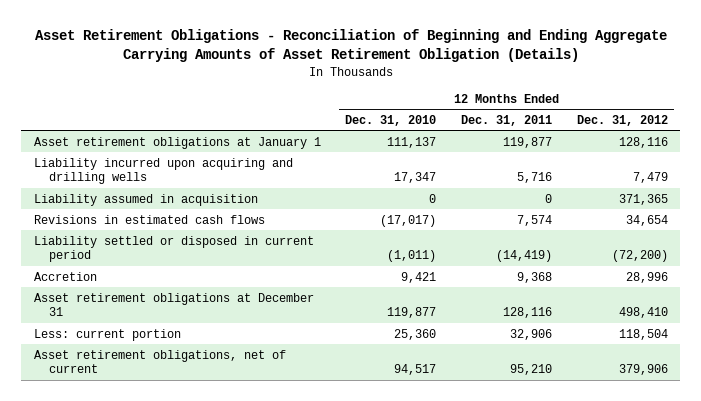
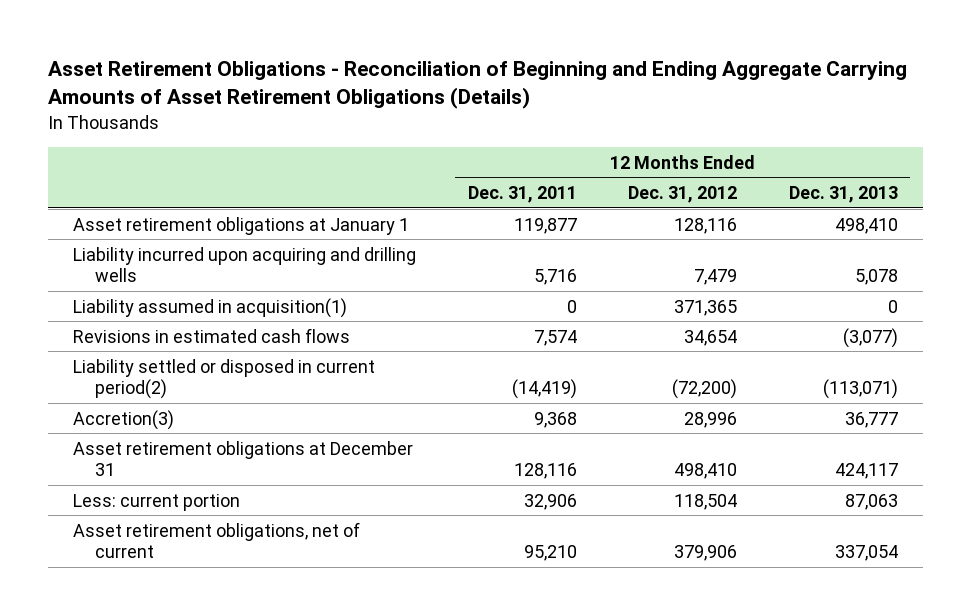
- Asset Retirement Obligations - Reconciliation of Beginning and Ending Aggregate Carrying Amounts of Asset Retirement Obligation (Details)
+ Asset Retirement Obligations - Reconciliation of Beginning and Ending Aggregate Carrying Amounts of Asset Retirement Obligations (Details)
- | 12 Months Ended Dec. 31, 2010 | 12 Months Ended Dec. 31, 2011 | 12 Months Ended Dec. 31, 2012
+ | 12 Months Ended Dec. 31, 2011 | 12 Months Ended Dec. 31, 2012 | 12 Months Ended Dec. 31, 2013
- Liability assumed in acquisition | 0 | 0 | 371,365
+ Liability assumed in acquisition(1) | 0 | 371,365 | 0
- Liability settled or disposed in current period | (1,011) | (14,419) | (72,200)
- Accretion | 9,421 | 9,368 | 28,996
+ Liability settled or disposed in current period(2) | (14,419) | (72,200) | (113,071)
+ Accretion(3) | 9,368 | 28,996 | 36,777

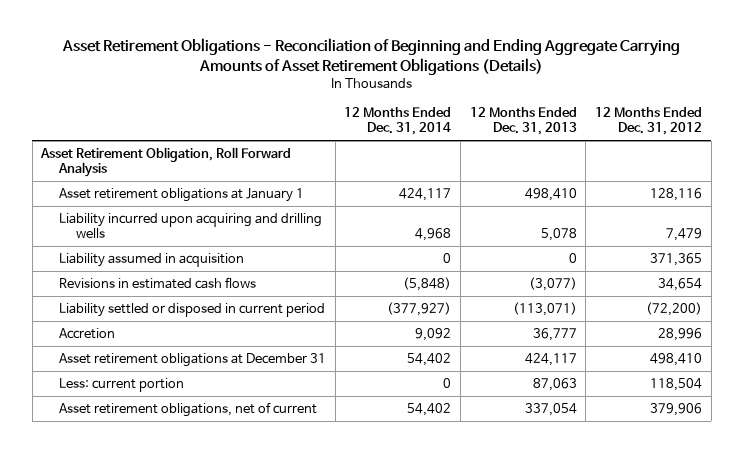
- | 12 Months Ended Dec. 31, 2011 | 12 Months Ended Dec. 31, 2012 | 12 Months Ended Dec. 31, 2013
+ | 12 Months Ended Dec. 31, 2014 | 12 Months Ended Dec. 31, 2013 | 12 Months Ended Dec. 31, 2012
+ Asset Retirement Obligation, Roll Forward Analysis
- Liability assumed in acquisition(1) | 0 | 371,365 | 0
+ Liability assumed in acquisition | 0 | 0 | 371,365
- Liability settled or disposed in current period(2) | (14,419) | (72,200) | (113,071)
- Accretion(3) | 9,368 | 28,996 | 36,777
+ Liability settled or disposed in current period | (377,927) | (113,071) | (72,200)
+ Accretion | 9,092 | 36,777 | 28,996

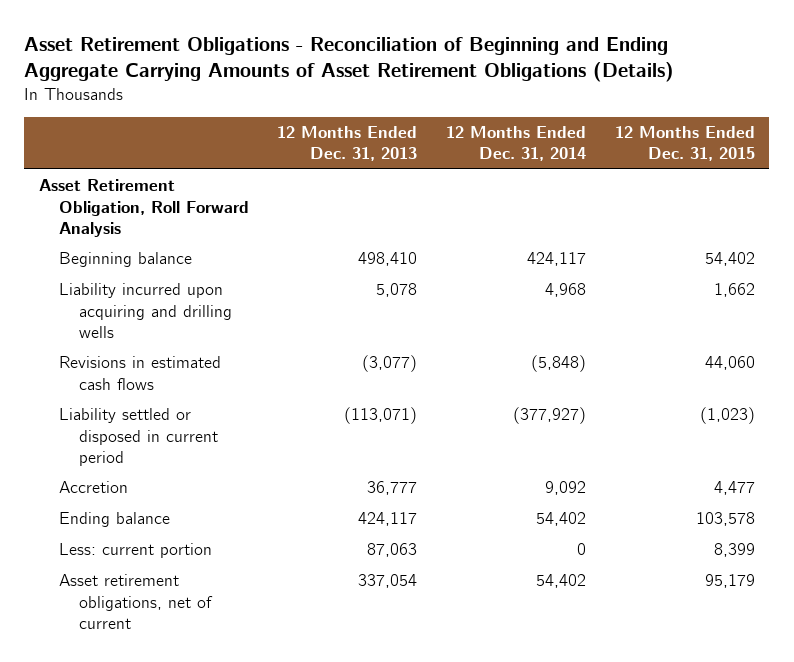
- | 12 Months Ended Dec. 31, 2014 | 12 Months Ended Dec. 31, 2013 | 12 Months Ended Dec. 31, 2012
+ | 12 Months Ended Dec. 31, 2013 | 12 Months Ended Dec. 31, 2014 | 12 Months Ended Dec. 31, 2015
- Asset retirement obligations at January 1 | 424,117 | 498,410 | 128,116
+ Beginning balance | 498,410 | 424,117 | 54,402
- Liability assumed in acquisition | 0 | 0 | 371,365
- Asset retirement obligations at December 31 | 54,402 | 424,117 | 498,410
+ Ending balance | 424,117 | 54,402 | 103,578

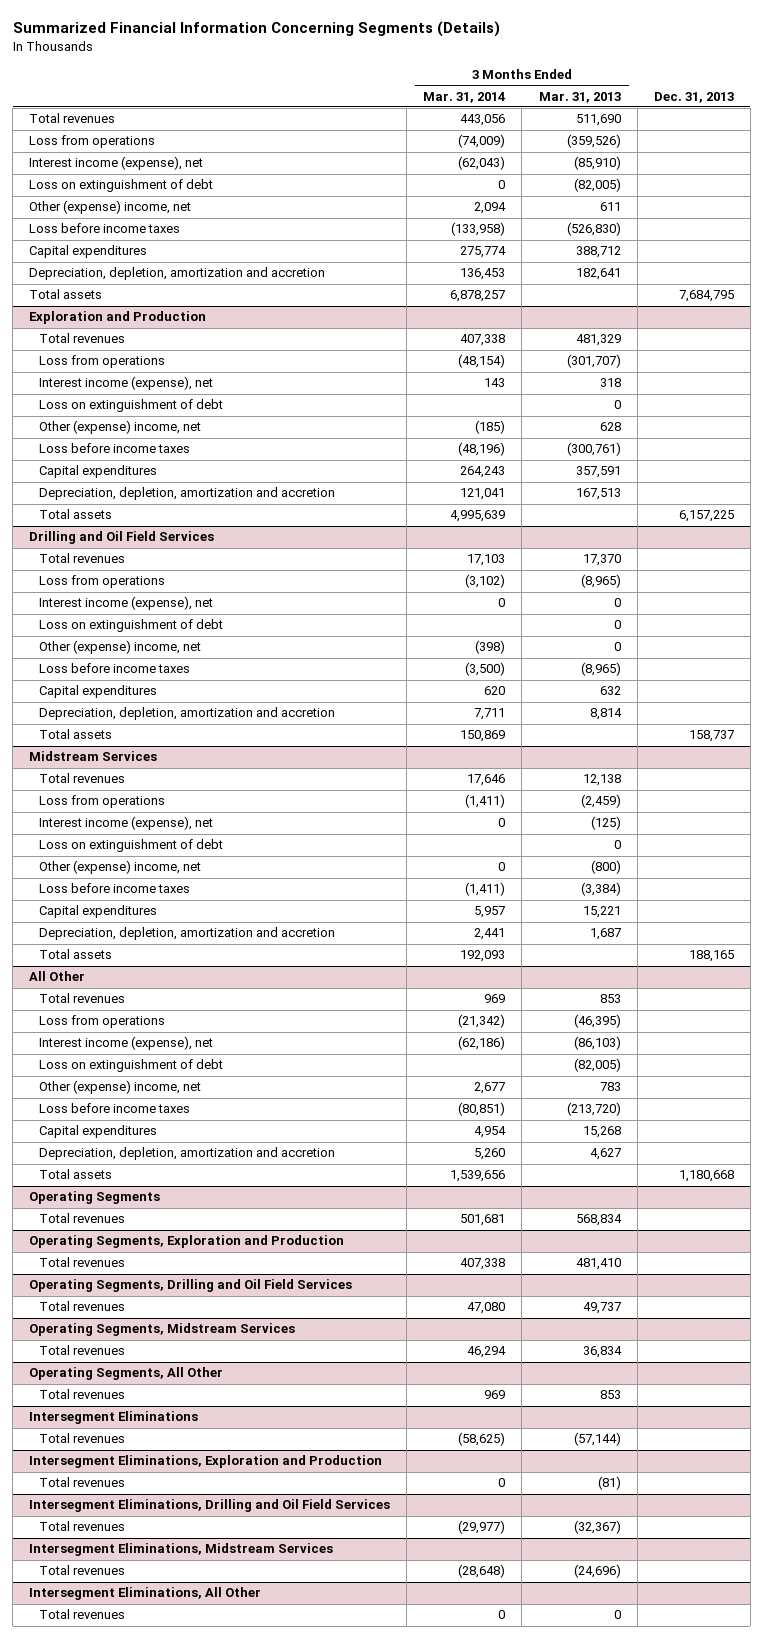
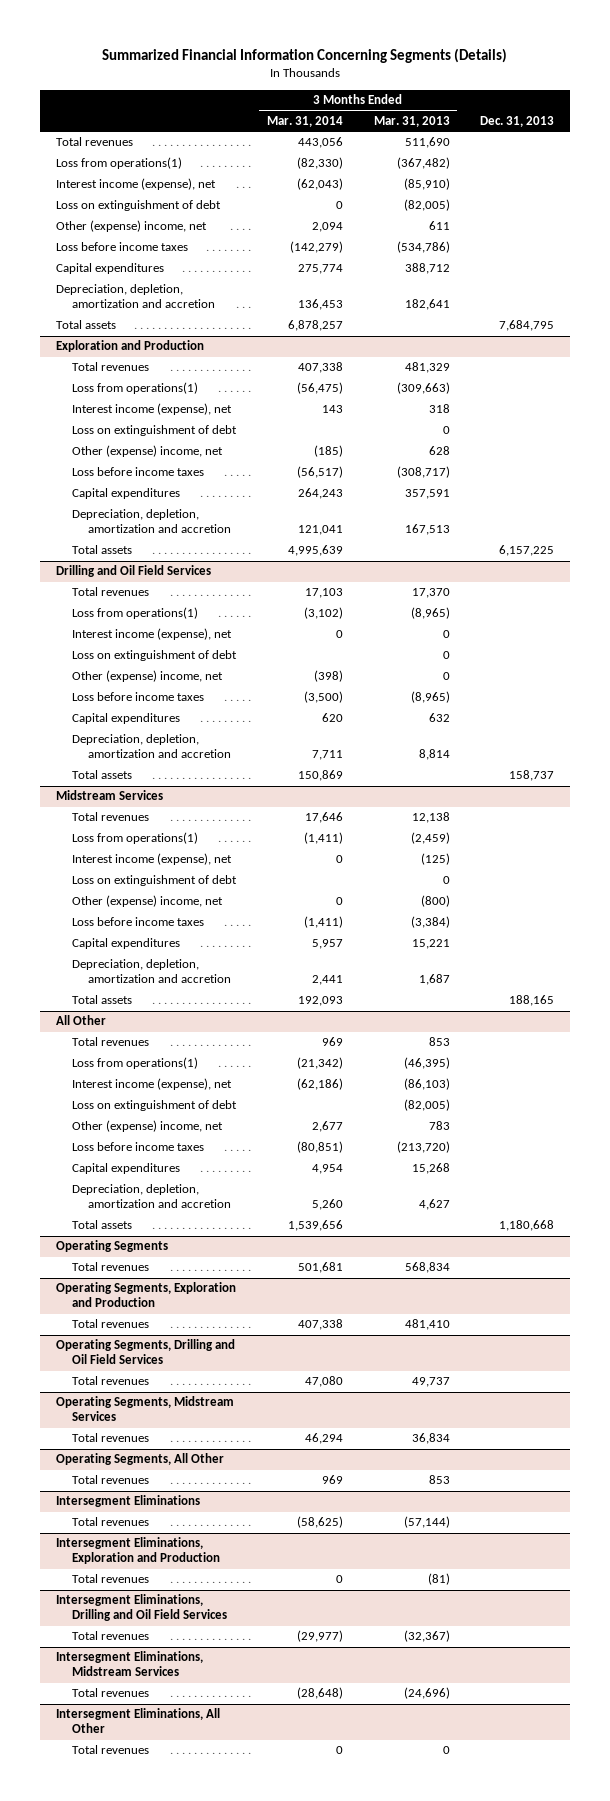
- Loss from operations | (74,009) | (359,526) |
+ Loss from operations(1) | (82,330) | (367,482) |
- Loss before income taxes | (133,958) | (526,830) |
+ Loss before income taxes | (142,279) | (534,786) |
@ Exploration and Production
- Loss from operations | (48,154) | (301,707) |
+ Loss from operations(1) | (56,475) | (309,663) |
- Loss before income taxes | (48,196) | (300,761) |
+ Loss before income taxes | (56,517) | (308,717) |
@ Drilling and Oil Field Services
- Loss from operations | (3,102) | (8,965) |
+ Loss from operations(1) | (3,102) | (8,965) |
@ Midstream Services
- Loss from operations | (1,411) | (2,459) |
+ Loss from operations(1) | (1,411) | (2,459) |
@ All Other
- Loss from operations | (21,342) | (46,395) |
+ Loss from operations(1) | (21,342) | (46,395) |

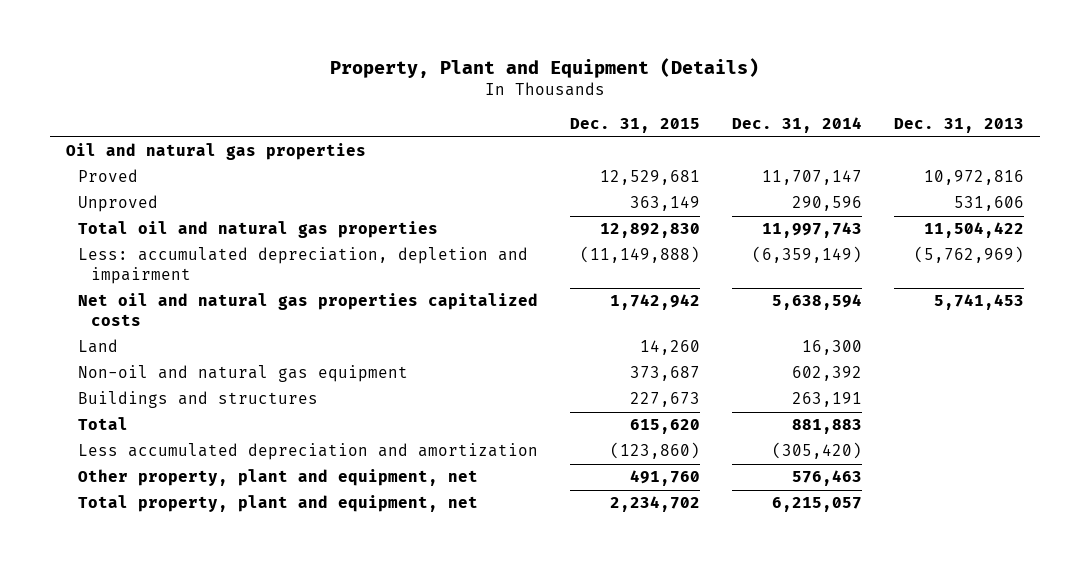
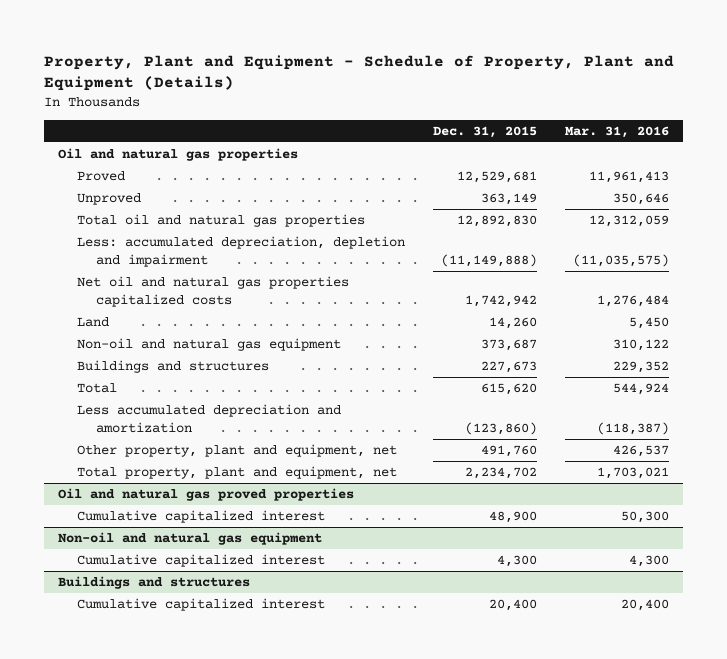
- Property, Plant and Equipment (Details)
+ Property, Plant and Equipment - Schedule of Property, Plant and Equipment (Details)
- | Dec. 31, 2015 | Dec. 31, 2014 | Dec. 31, 2013
+ | Dec. 31, 2015 | Mar. 31, 2016
+ Oil and natural gas proved properties
+ Cumulative capitalized interest | 48,900 | 50,300
+ Non-oil and natural gas equipment
+ Cumulative capitalized interest | 4,300 | 4,300
+ Buildings and structures
+ Cumulative capitalized interest | 20,400 | 20,400

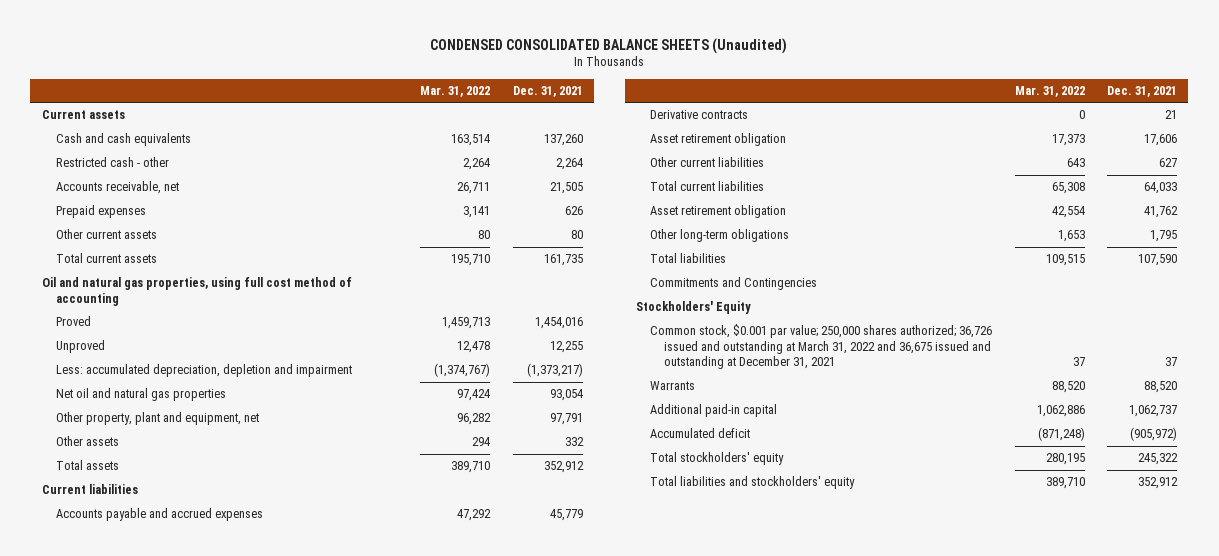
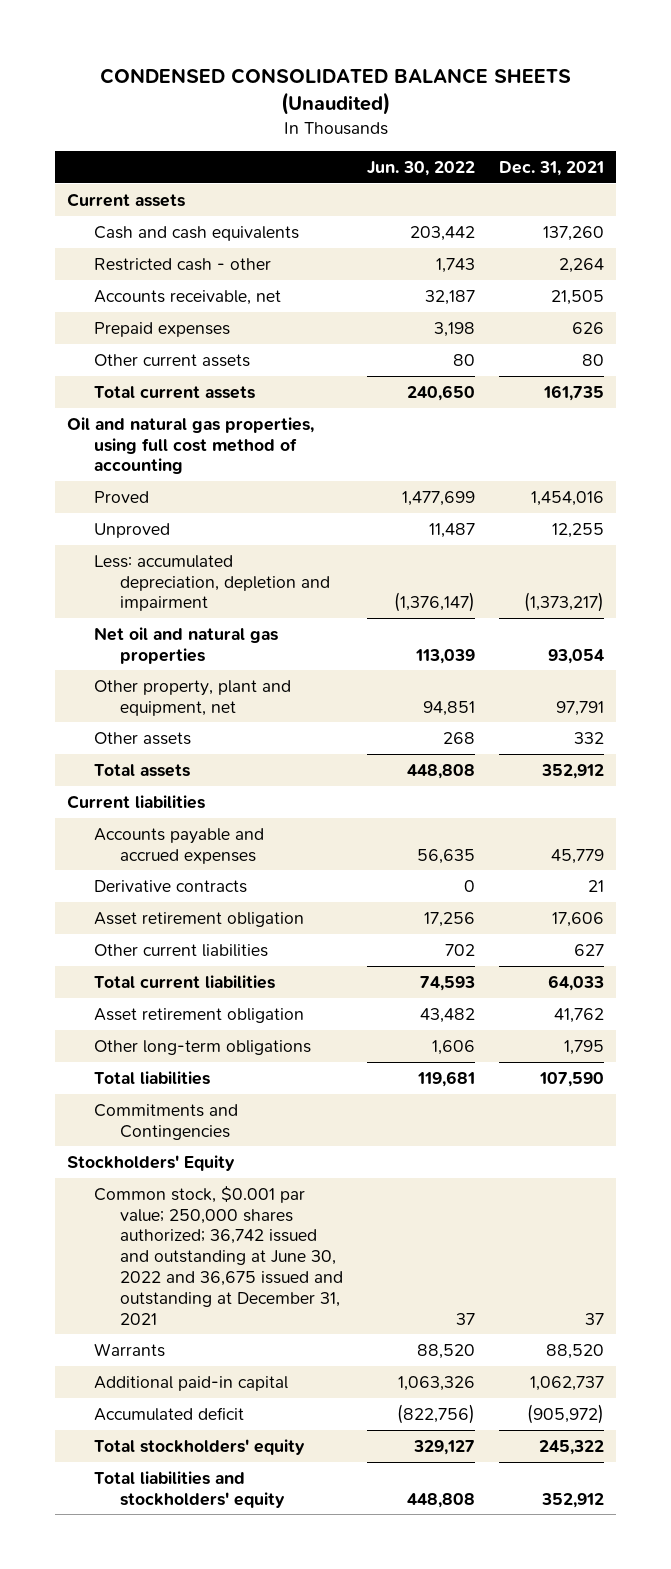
- | Mar. 31, 2022 | Dec. 31, 2021
+ | Jun. 30, 2022 | Dec. 31, 2021
- Common stock, $0.001 par value; 250,000 shares authorized; 36,726 issued and outstanding at March 31, 2022 and 36,675 issued and outstanding at December 31, 2021 | 37 | 37
+ Common stock, $0.001 par value; 250,000 shares authorized; 36,742 issued and outstanding at June 30, 2022 and 36,675 issued and outstanding at December 31, 2021 | 37 | 37

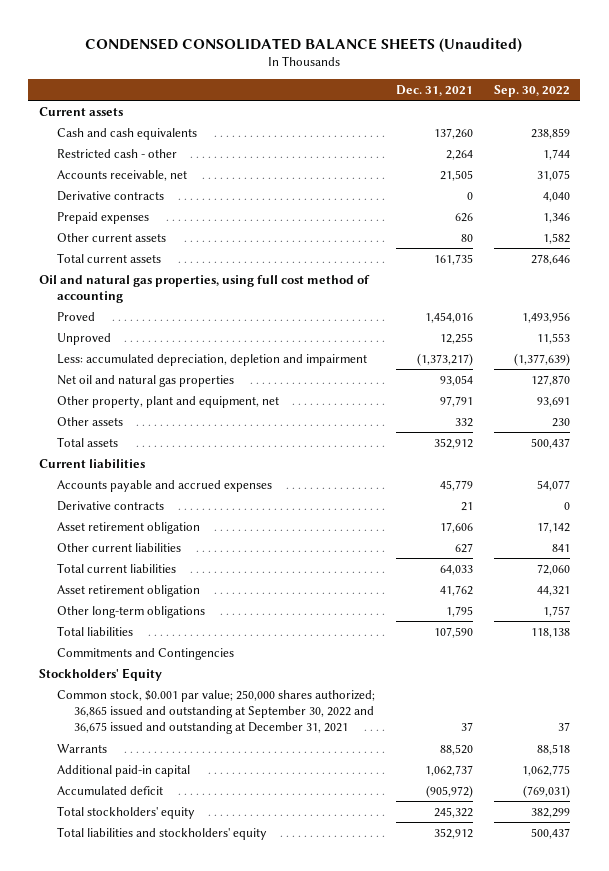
- | Jun. 30, 2022 | Dec. 31, 2021
+ | Dec. 31, 2021 | Sep. 30, 2022
+ Derivative contracts | 0 | 4,040
- Common stock, $0.001 par value; 250,000 shares authorized; 36,742 issued and outstanding at June 30, 2022 and 36,675 issued and outstanding at December 31, 2021 | 37 | 37
+ Common stock, $0.001 par value; 250,000 shares authorized; 36,865 issued and outstanding at September 30, 2022 and 36,675 issued and outstanding at December 31, 2021 | 37 | 37

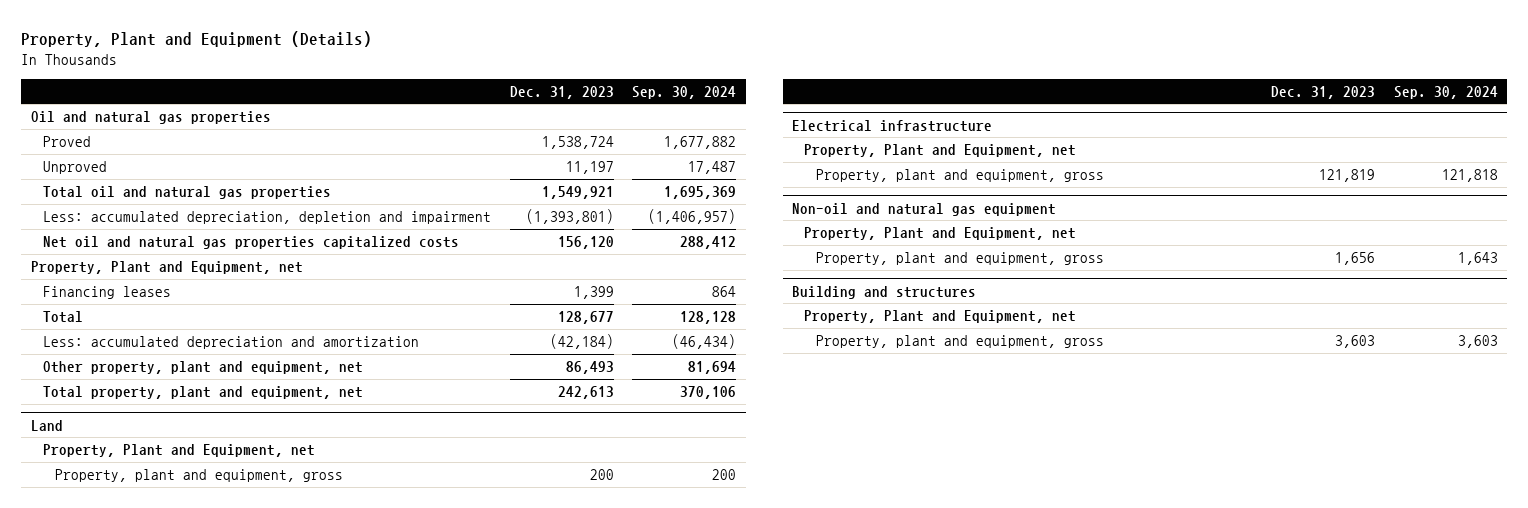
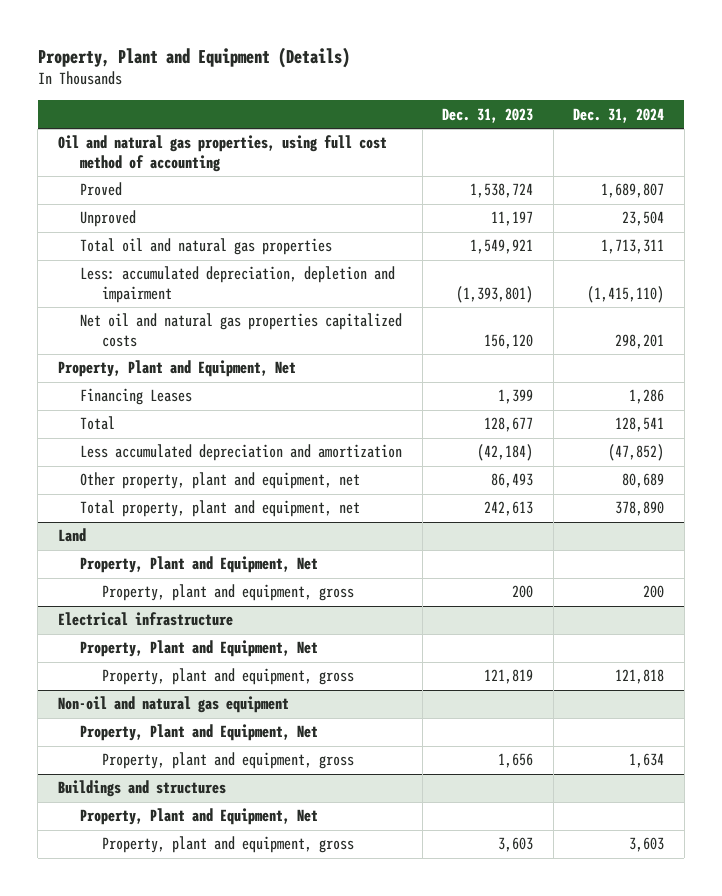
- | Dec. 31, 2023 | Sep. 30, 2024
+ | Dec. 31, 2023 | Dec. 31, 2024
- Oil and natural gas properties
+ Oil and natural gas properties, using full cost method of accounting
- Property, Plant and Equipment, net
- Financing leases | 1,399 | 864
+ Property, Plant and Equipment, Net
+ Financing Leases | 1,399 | 1,286
- Less: accumulated depreciation and amortization | (42,184) | (46,434)
+ Less accumulated depreciation and amortization | (42,184) | (47,852)
@ Land
- Property, Plant and Equipment, net
+ Property, Plant and Equipment, Net
@ Electrical infrastructure
- Property, Plant and Equipment, net
+ Property, Plant and Equipment, Net
@ Non-oil and natural gas equipment
- Property, Plant and Equipment, net
+ Property, Plant and Equipment, Net
- Building and structures
- Property, Plant and Equipment, net
+ Buildings and structures
+ Property, Plant and Equipment, Net

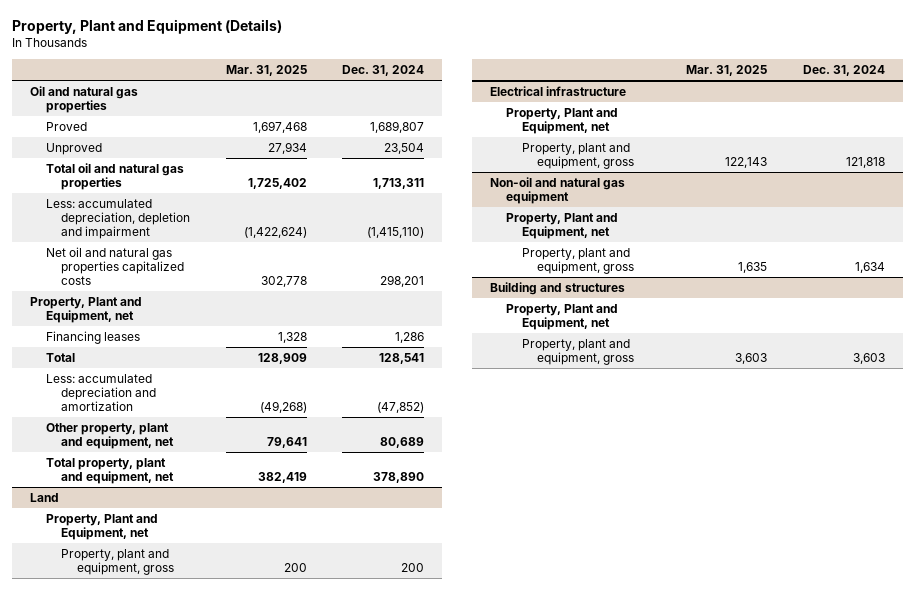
- | Dec. 31, 2023 | Dec. 31, 2024
+ | Mar. 31, 2025 | Dec. 31, 2024
- Oil and natural gas properties, using full cost method of accounting
+ Oil and natural gas properties
- Property, Plant and Equipment, Net
- Financing Leases | 1,399 | 1,286
+ Property, Plant and Equipment, net
+ Financing leases | 1,328 | 1,286
- Less accumulated depreciation and amortization | (42,184) | (47,852)
+ Less: accumulated depreciation and amortization | (49,268) | (47,852)
@ Land
- Property, Plant and Equipment, Net
+ Property, Plant and Equipment, net
@ Electrical infrastructure
- Property, Plant and Equipment, Net
+ Property, Plant and Equipment, net
@ Non-oil and natural gas equipment
- Property, Plant and Equipment, Net
+ Property, Plant and Equipment, net
- Buildings and structures
- Property, Plant and Equipment, Net
+ Building and structures
+ Property, Plant and Equipment, net

